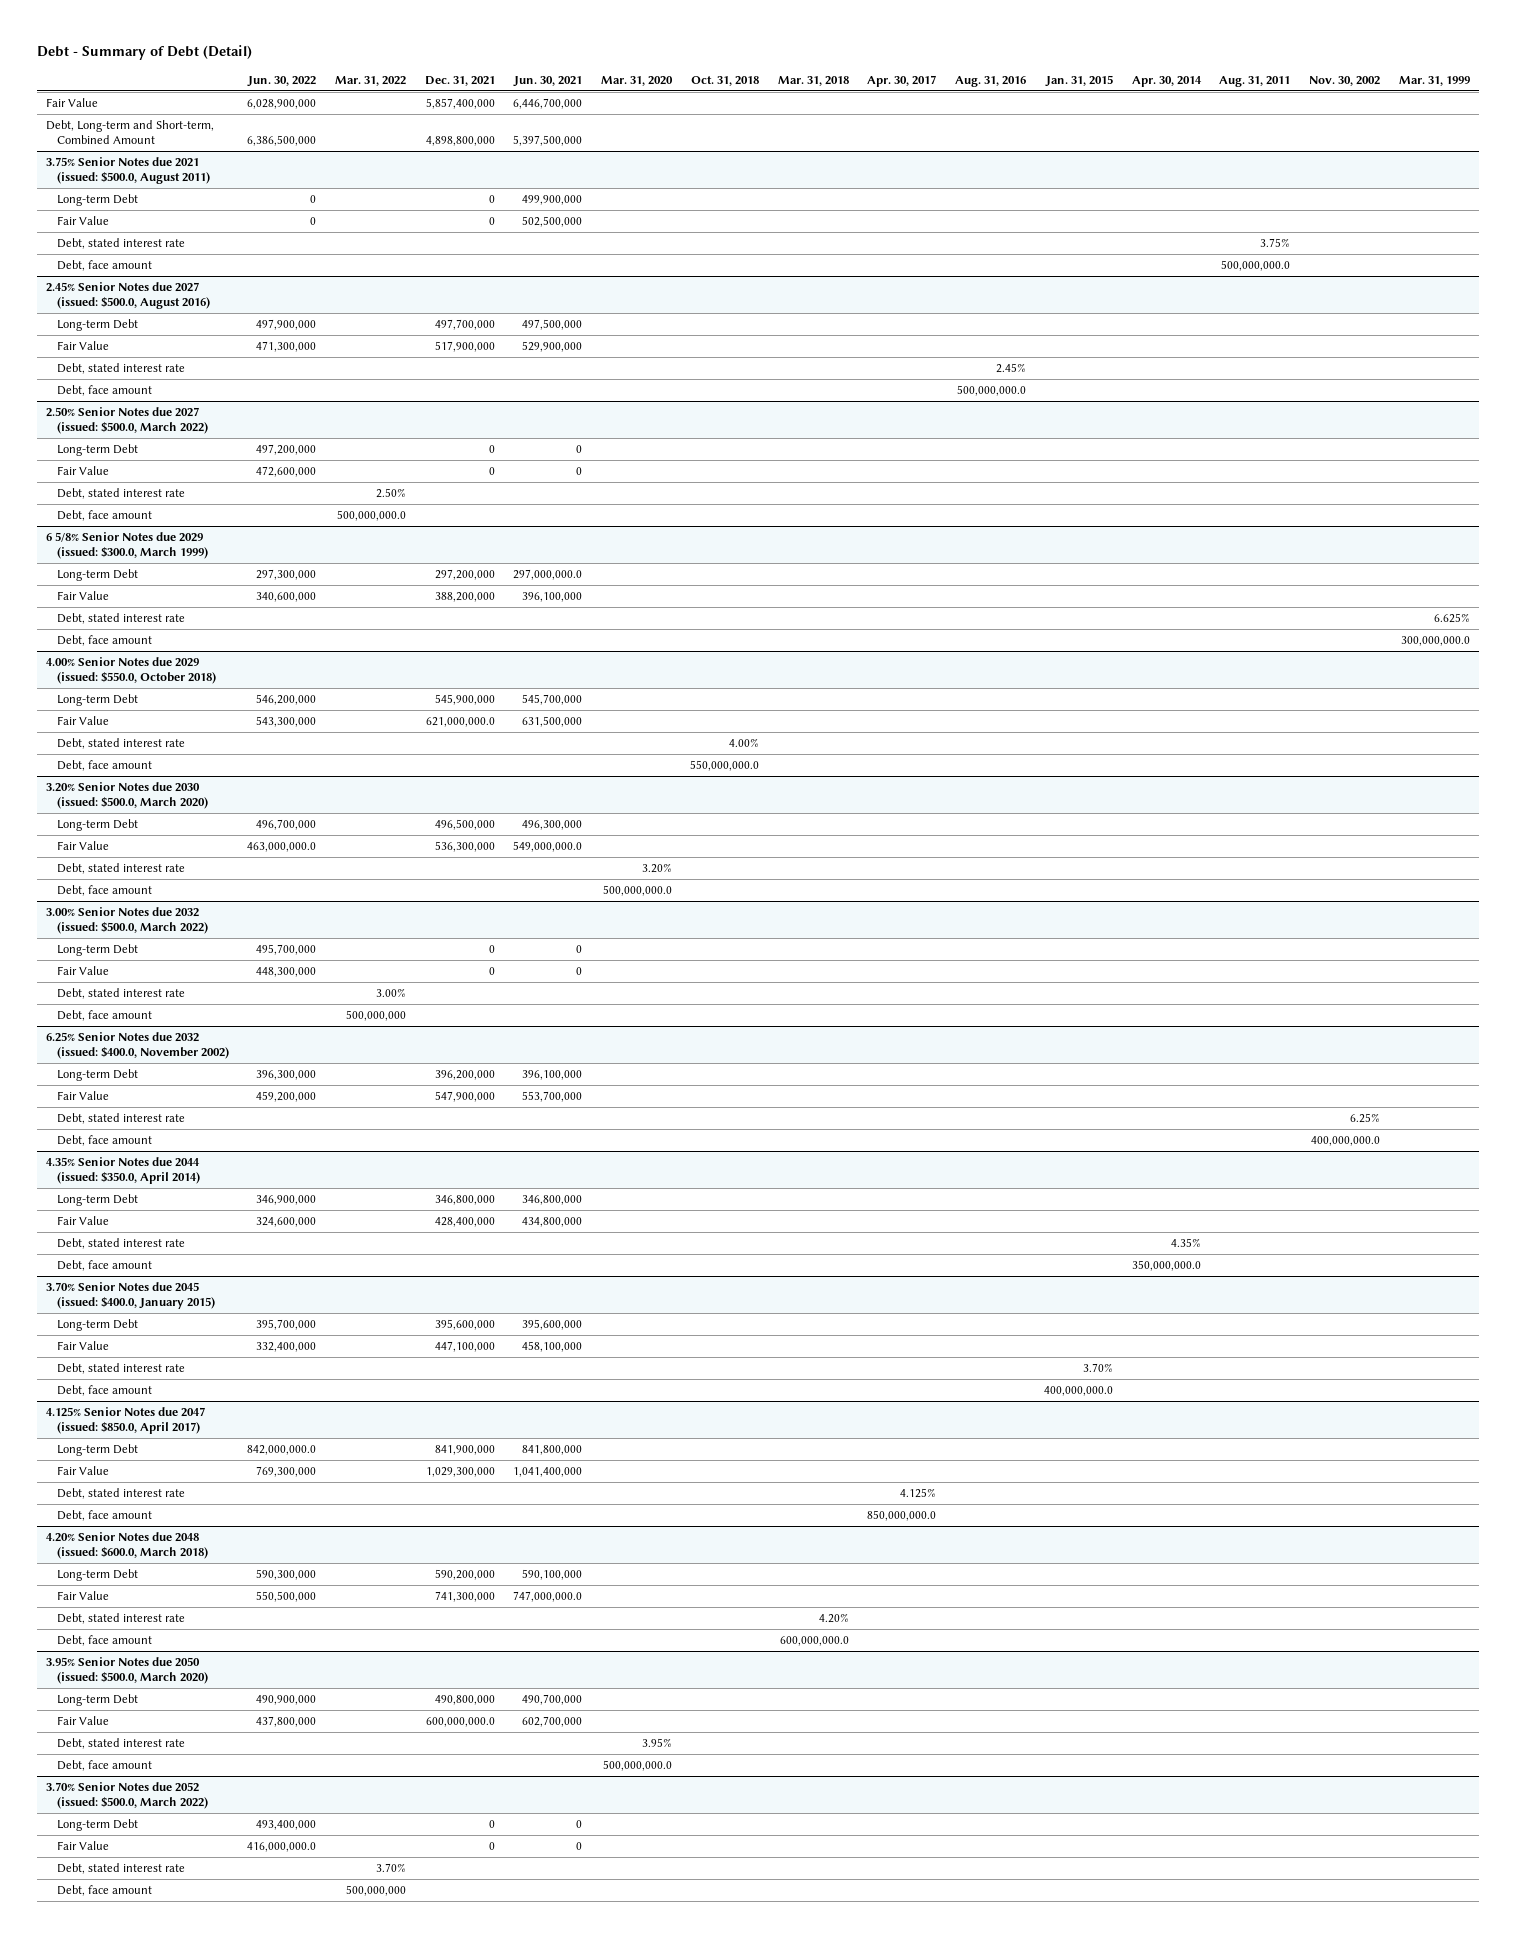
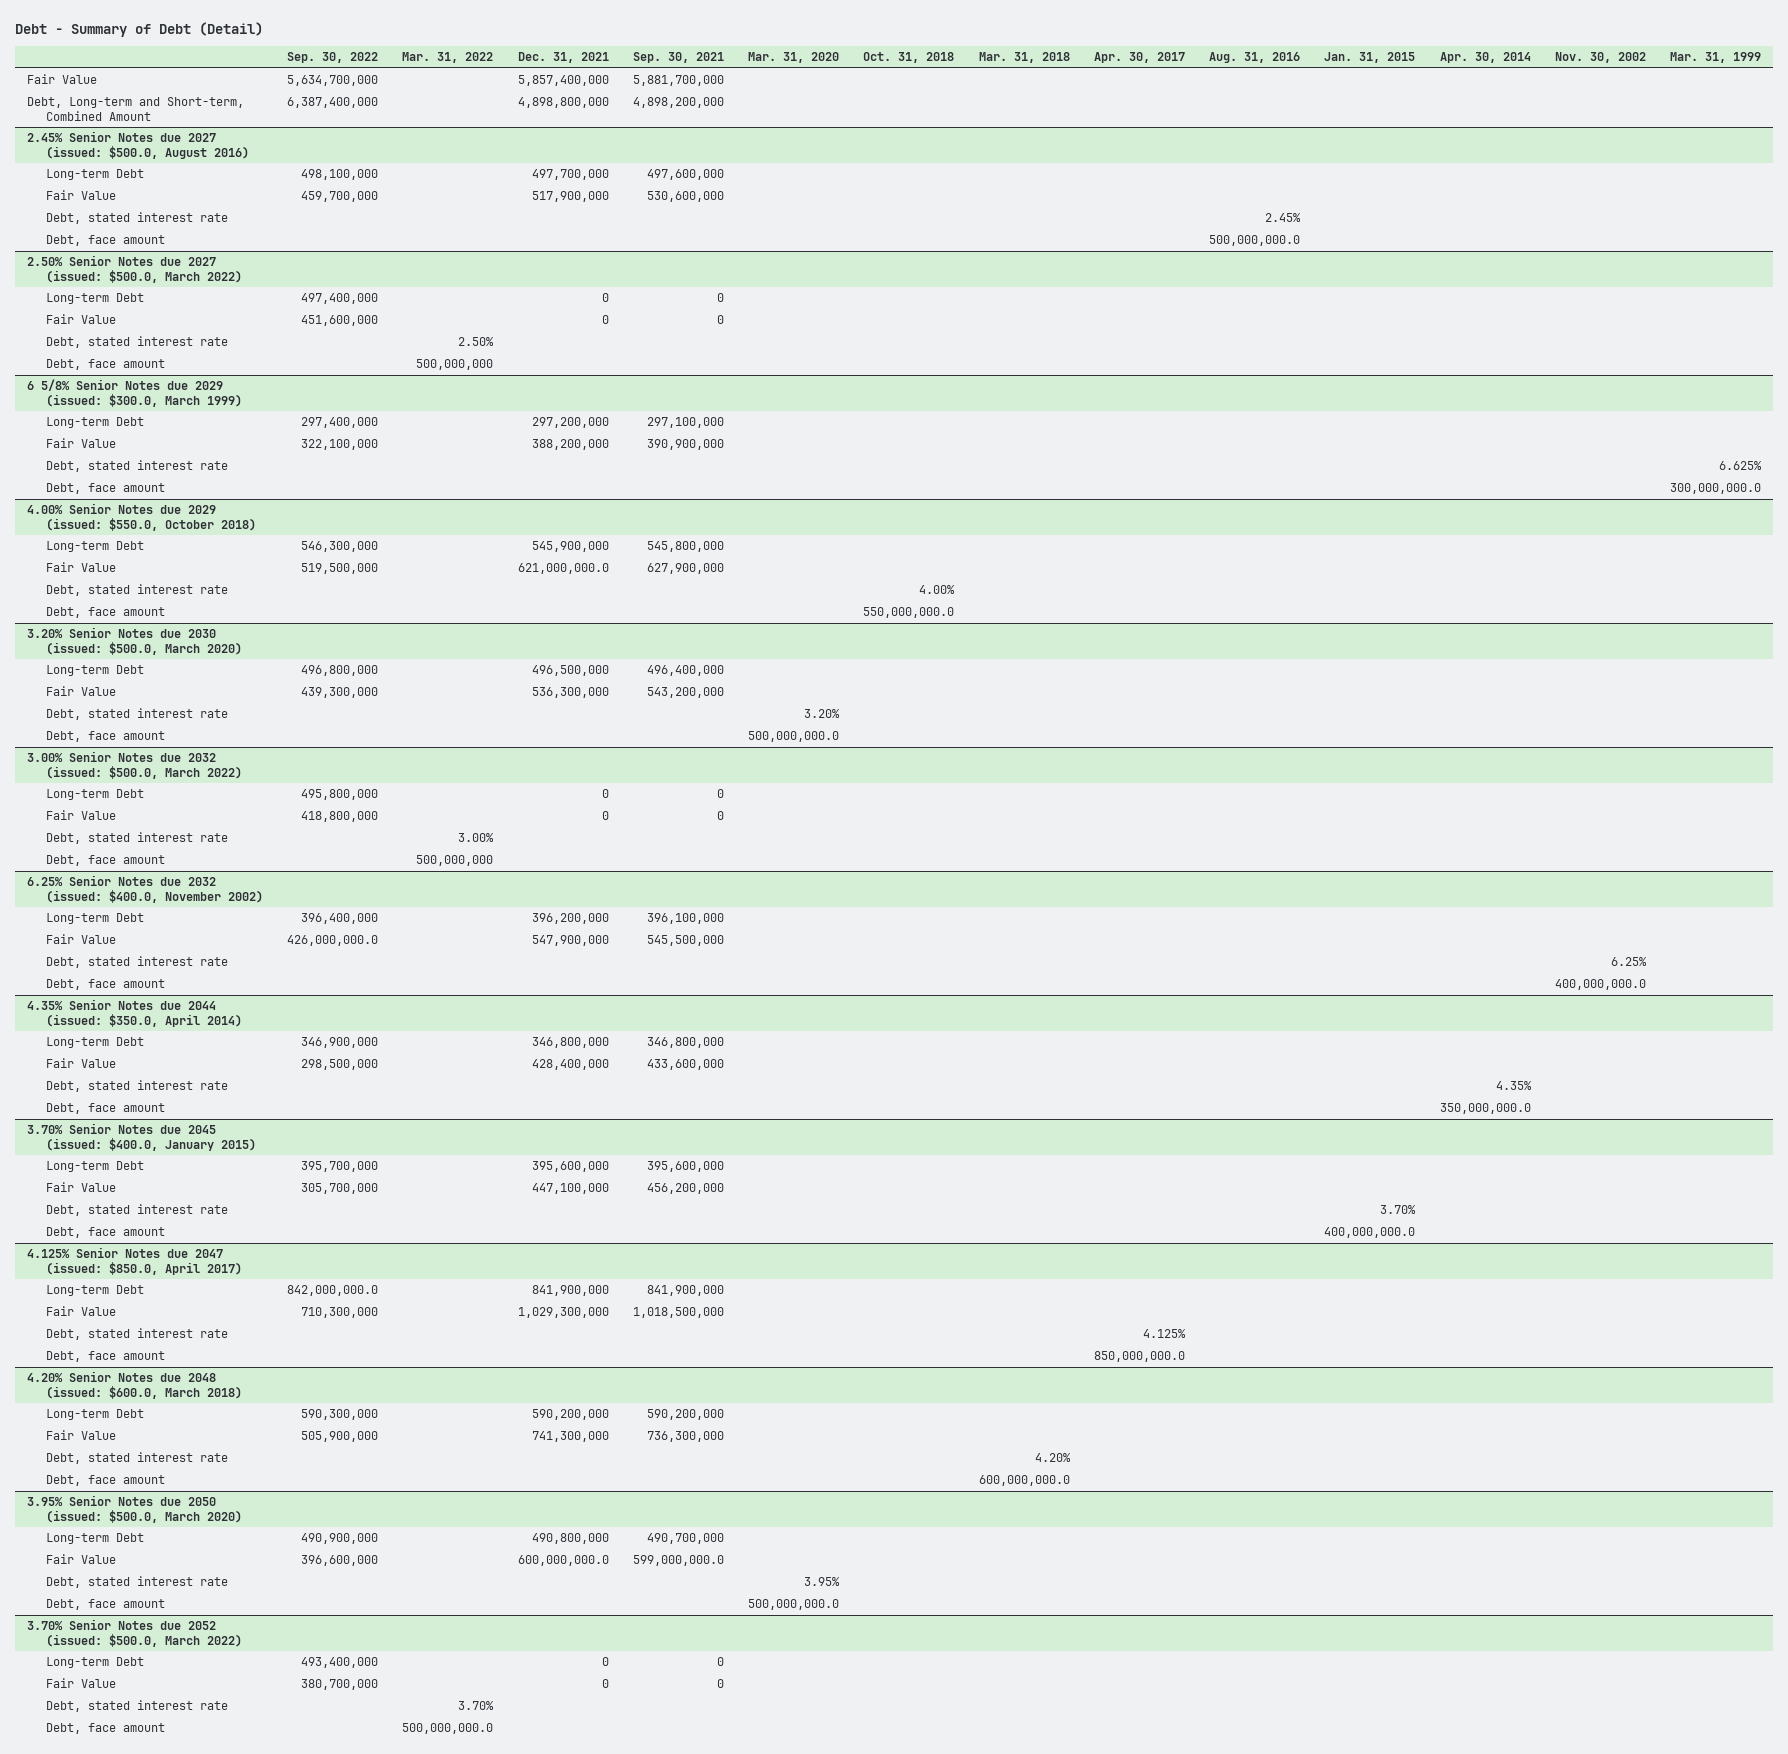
- | Jun. 30, 2022 | Mar. 31, 2022 | Dec. 31, 2021 | Jun. 30, 2021 | Mar. 31, 2020 | Oct. 31, 2018 | Mar. 31, 2018 | Apr. 30, 2017 | Aug. 31, 2016 | Jan. 31, 2015 | Apr. 30, 2014 | Aug. 31, 2011 | Nov. 30, 2002 | Mar. 31, 1999
+ | Sep. 30, 2022 | Mar. 31, 2022 | Dec. 31, 2021 | Sep. 30, 2021 | Mar. 31, 2020 | Oct. 31, 2018 | Mar. 31, 2018 | Apr. 30, 2017 | Aug. 31, 2016 | Jan. 31, 2015 | Apr. 30, 2014 | Nov. 30, 2002 | Mar. 31, 1999
- 3.75% Senior Notes due 2021 (issued: $500.0, August 2011)
- Long-term Debt | 0 | | 0 | 499,900,000 | | | | | | | | | |
- Fair Value | 0 | | 0 | 502,500,000 | | | | | | | | | |
- Debt, stated interest rate | | | | | | | | | | | | 3.75% | |
- Debt, face amount | | | | | | | | | | | | 500,000,000.0 | |
@ 2.50% Senior Notes due 2027 (issued: $500.0, March 2022)
- Debt, face amount | | 500,000,000.0 | | | | | | | | | | | |
+ Debt, face amount | | 500,000,000 | | | | | | | | | | |
@ 3.70% Senior Notes due 2052 (issued: $500.0, March 2022)
- Debt, face amount | | 500,000,000 | | | | | | | | | | | |
+ Debt, face amount | | 500,000,000.0 | | | | | | | | | | |

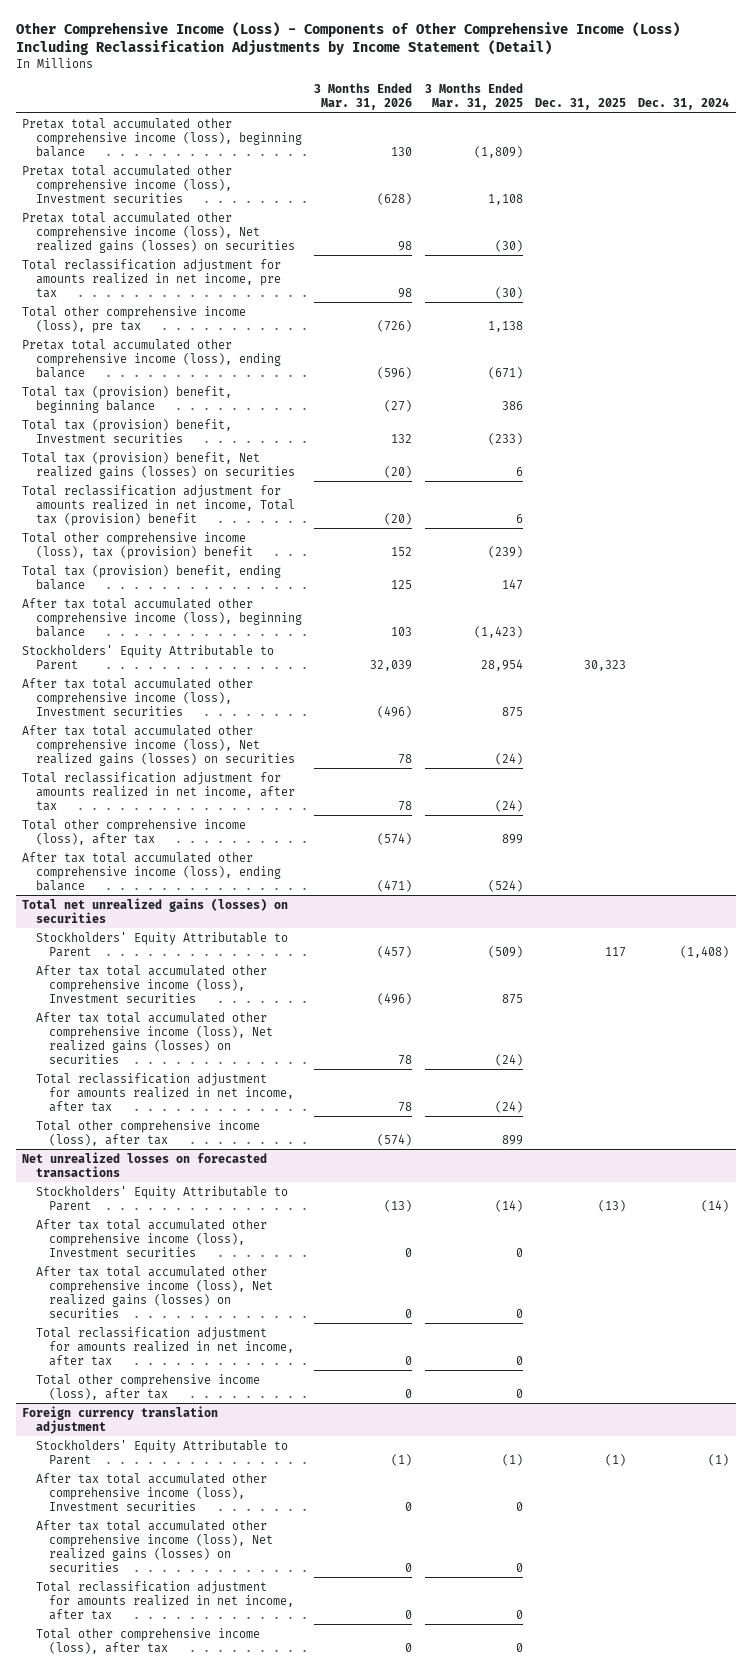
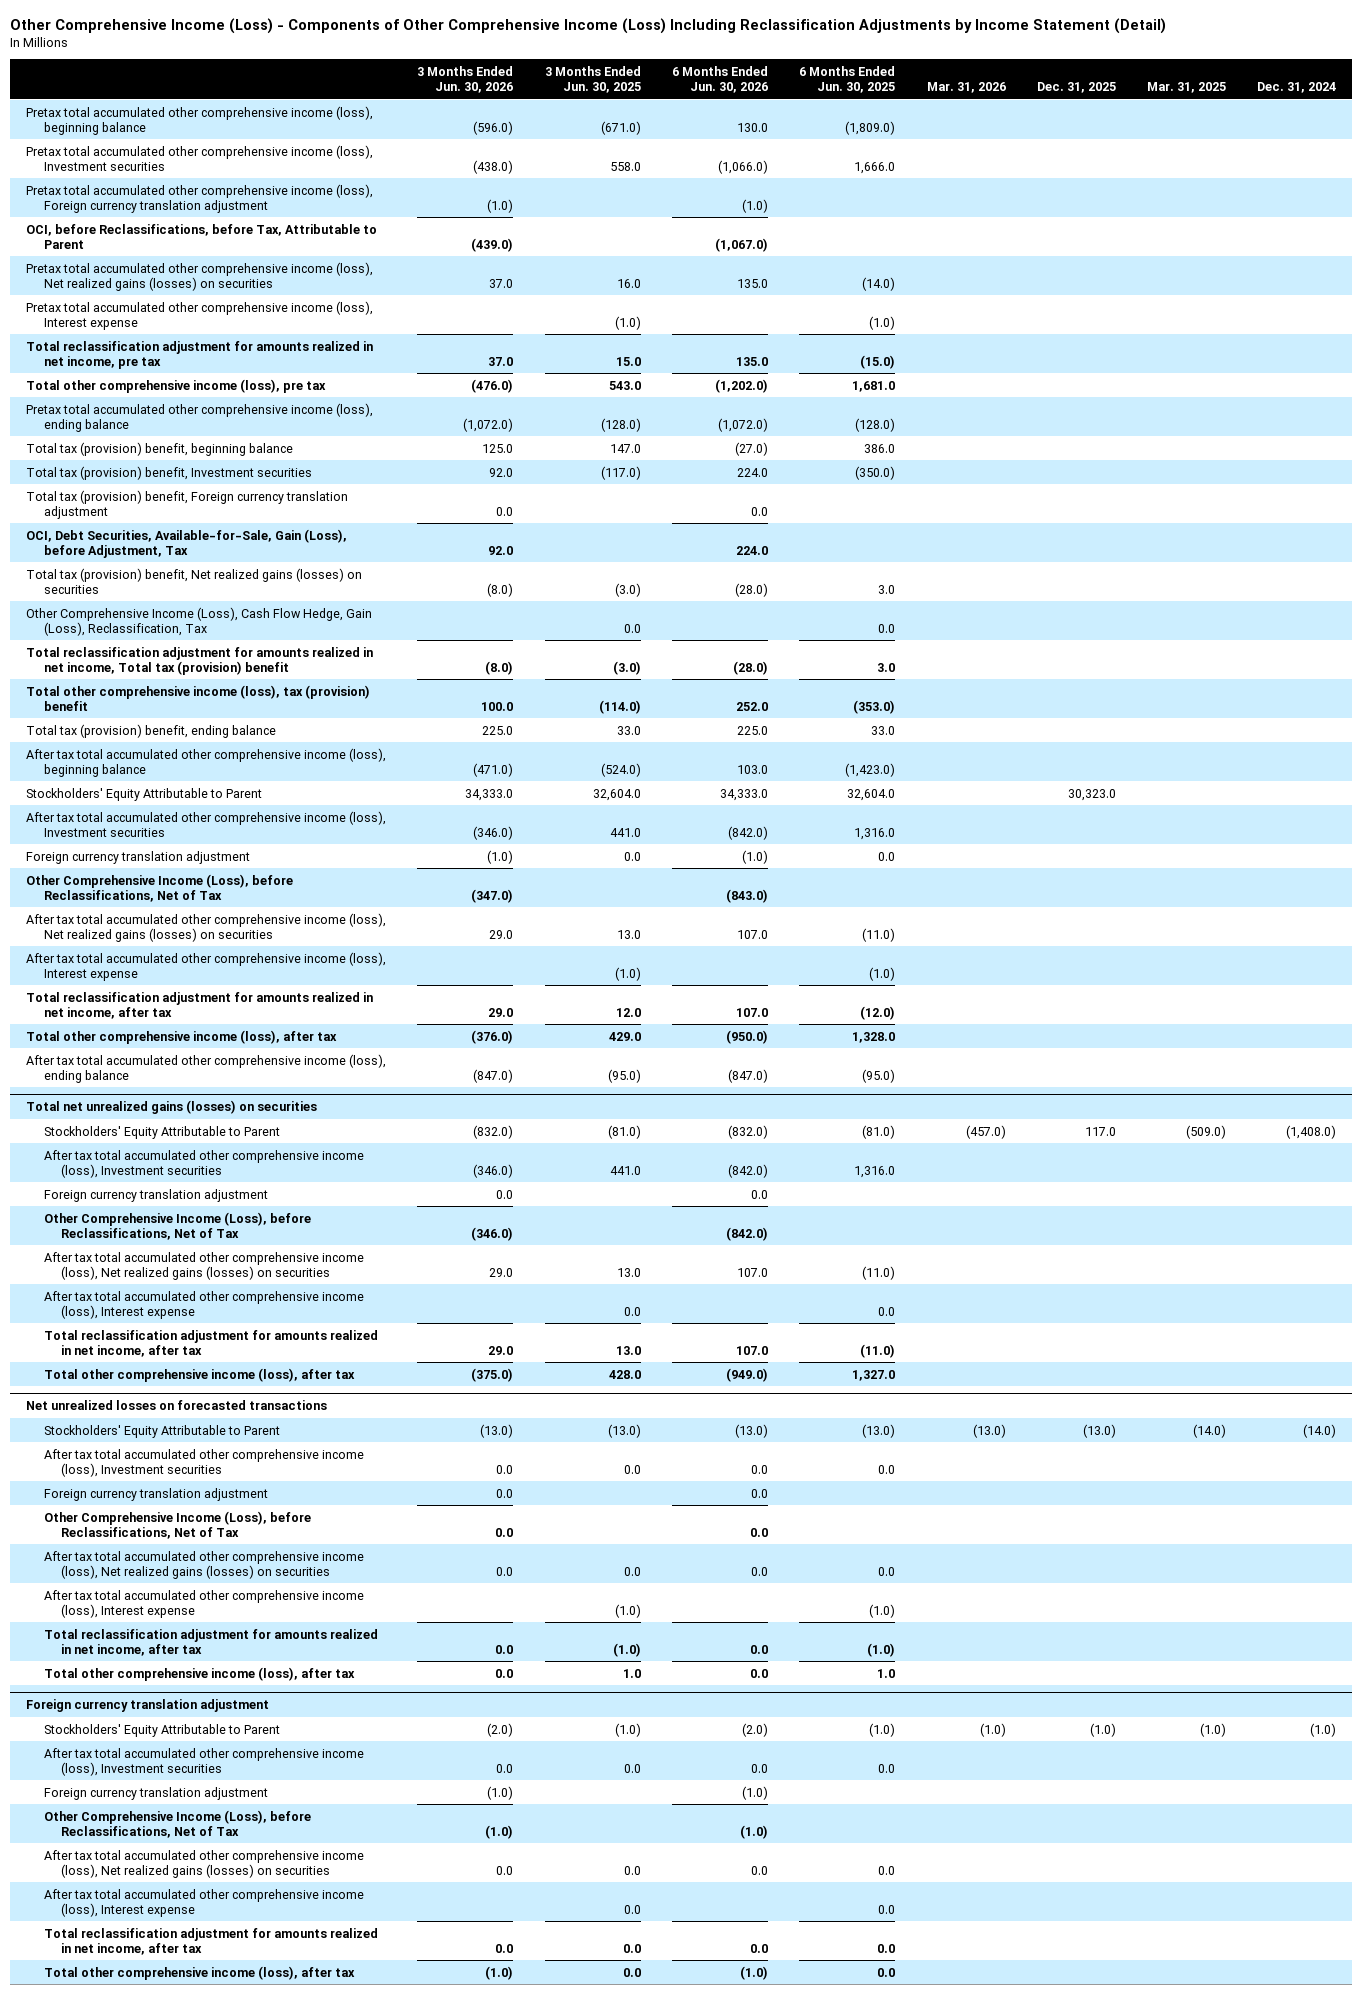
- | 3 Months Ended Mar. 31, 2026 | 3 Months Ended Mar. 31, 2025 | Dec. 31, 2025 | Dec. 31, 2024
+ | 3 Months Ended Jun. 30, 2026 | 3 Months Ended Jun. 30, 2025 | 6 Months Ended Jun. 30, 2026 | 6 Months Ended Jun. 30, 2025 | Mar. 31, 2026 | Dec. 31, 2025 | Mar. 31, 2025 | Dec. 31, 2024
+ Pretax total accumulated other comprehensive income (loss), Foreign currency translation adjustment | (1.0) | | (1.0) | | | | |
+ OCI, before Reclassifications, before Tax, Attributable to Parent | (439.0) | | (1,067.0) | | | | |
+ Pretax total accumulated other comprehensive income (loss), Interest expense | | (1.0) | | (1.0) | | | |
+ Total tax (provision) benefit, Foreign currency translation adjustment | 0.0 | | 0.0 | | | | |
+ OCI, Debt Securities, Available-for-Sale, Gain (Loss), before Adjustment, Tax | 92.0 | | 224.0 | | | | |
+ Other Comprehensive Income (Loss), Cash Flow Hedge, Gain (Loss), Reclassification, Tax | | 0.0 | | 0.0 | | | |
- Stockholders' Equity Attributable to Parent | 32,039 | 28,954 | 30,323 |
+ Stockholders' Equity Attributable to Parent | 34,333.0 | 32,604.0 | 34,333.0 | 32,604.0 | | 30,323.0 | |
+ Foreign currency translation adjustment | (1.0) | 0.0 | (1.0) | 0.0 | | | |
+ Other Comprehensive Income (Loss), before Reclassifications, Net of Tax | (347.0) | | (843.0) | | | | |
+ After tax total accumulated other comprehensive income (loss), Interest expense | | (1.0) | | (1.0) | | | |
@ Total net unrealized gains (losses) on securities
- Stockholders' Equity Attributable to Parent | (457) | (509) | 117 | (1,408)
+ Stockholders' Equity Attributable to Parent | (832.0) | (81.0) | (832.0) | (81.0) | (457.0) | 117.0 | (509.0) | (1,408.0)
+ Foreign currency translation adjustment | 0.0 | | 0.0 | | | | |
+ Other Comprehensive Income (Loss), before Reclassifications, Net of Tax | (346.0) | | (842.0) | | | | |
+ After tax total accumulated other comprehensive income (loss), Interest expense | | 0.0 | | 0.0 | | | |
@ Net unrealized losses on forecasted transactions
- Stockholders' Equity Attributable to Parent | (13) | (14) | (13) | (14)
+ Stockholders' Equity Attributable to Parent | (13.0) | (13.0) | (13.0) | (13.0) | (13.0) | (13.0) | (14.0) | (14.0)
+ Foreign currency translation adjustment | 0.0 | | 0.0 | | | | |
+ Other Comprehensive Income (Loss), before Reclassifications, Net of Tax | 0.0 | | 0.0 | | | | |
+ After tax total accumulated other comprehensive income (loss), Interest expense | | (1.0) | | (1.0) | | | |
@ Foreign currency translation adjustment
- Stockholders' Equity Attributable to Parent | (1) | (1) | (1) | (1)
+ Stockholders' Equity Attributable to Parent | (2.0) | (1.0) | (2.0) | (1.0) | (1.0) | (1.0) | (1.0) | (1.0)
+ Foreign currency translation adjustment | (1.0) | | (1.0) | | | | |
+ Other Comprehensive Income (Loss), before Reclassifications, Net of Tax | (1.0) | | (1.0) | | | | |
+ After tax total accumulated other comprehensive income (loss), Interest expense | | 0.0 | | 0.0 | | | |

